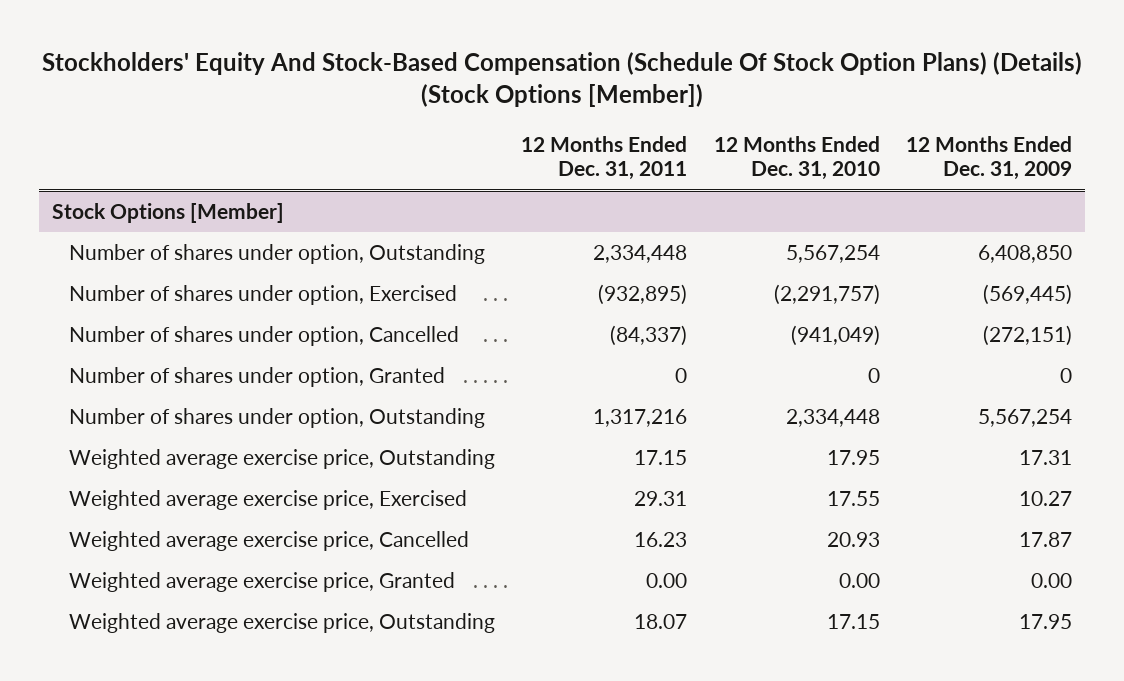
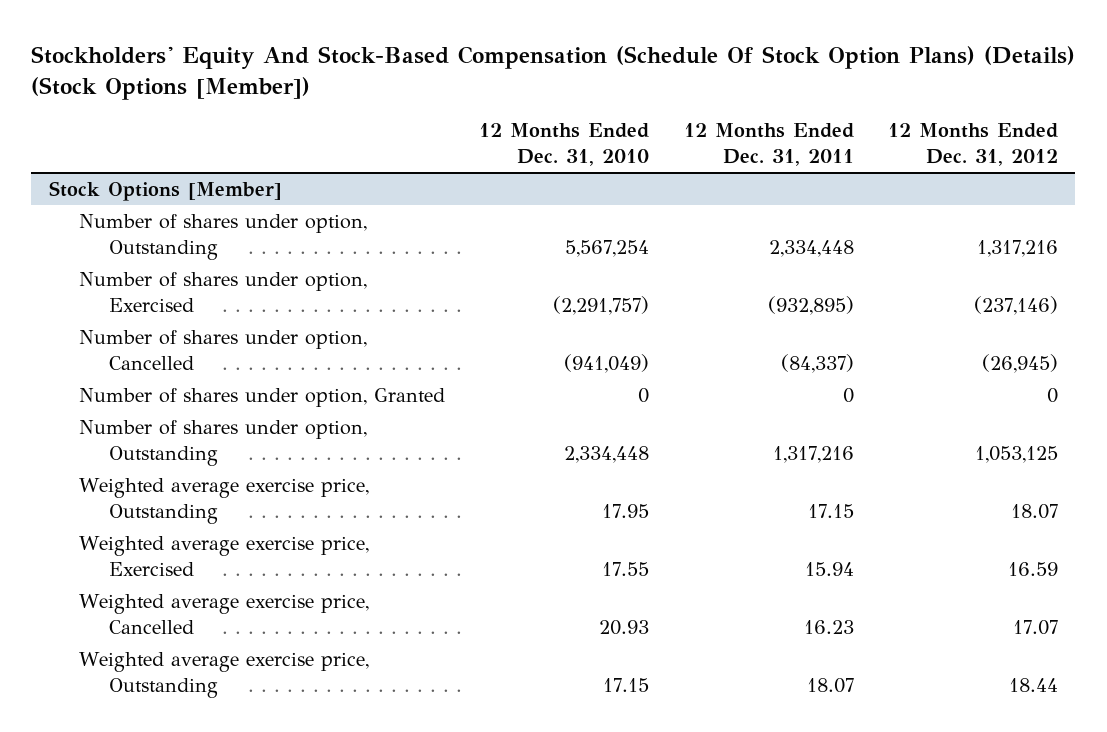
- | 12 Months Ended Dec. 31, 2011 | 12 Months Ended Dec. 31, 2010 | 12 Months Ended Dec. 31, 2009
+ | 12 Months Ended Dec. 31, 2010 | 12 Months Ended Dec. 31, 2011 | 12 Months Ended Dec. 31, 2012
@ Stock Options [Member]
- Weighted average exercise price, Exercised | 29.31 | 17.55 | 10.27
+ Weighted average exercise price, Exercised | 17.55 | 15.94 | 16.59
- Weighted average exercise price, Granted | 0.00 | 0.00 | 0.00

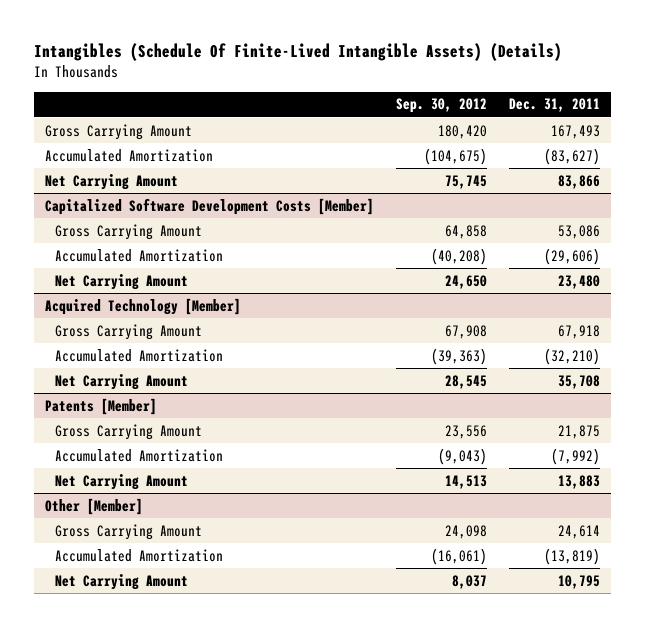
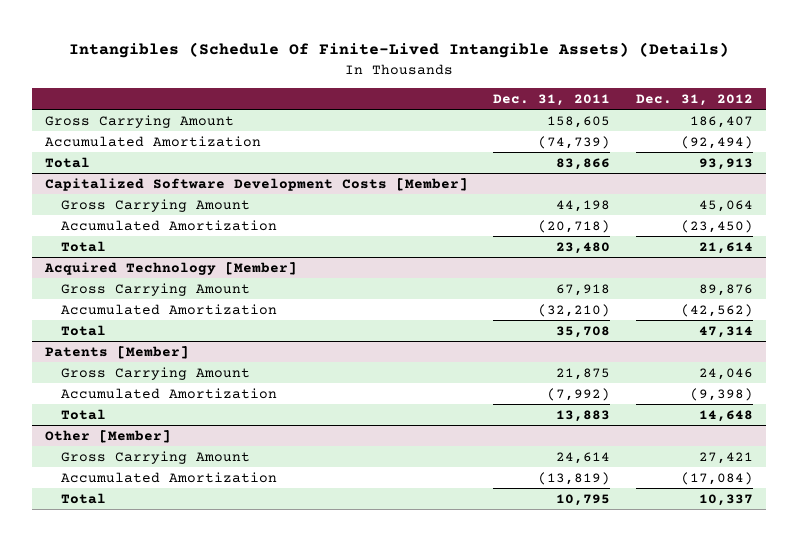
- | Sep. 30, 2012 | Dec. 31, 2011
+ | Dec. 31, 2011 | Dec. 31, 2012
- Gross Carrying Amount | 180,420 | 167,493
- Accumulated Amortization | (104,675) | (83,627)
- Net Carrying Amount | 75,745 | 83,866
+ Gross Carrying Amount | 158,605 | 186,407
+ Accumulated Amortization | (74,739) | (92,494)
+ Total | 83,866 | 93,913
@ Capitalized Software Development Costs [Member]
- Gross Carrying Amount | 64,858 | 53,086
- Accumulated Amortization | (40,208) | (29,606)
- Net Carrying Amount | 24,650 | 23,480
+ Gross Carrying Amount | 44,198 | 45,064
+ Accumulated Amortization | (20,718) | (23,450)
+ Total | 23,480 | 21,614
@ Acquired Technology [Member]
- Net Carrying Amount | 28,545 | 35,708
+ Total | 35,708 | 47,314
@ Patents [Member]
- Net Carrying Amount | 14,513 | 13,883
+ Total | 13,883 | 14,648
@ Other [Member]
- Net Carrying Amount | 8,037 | 10,795
+ Total | 10,795 | 10,337

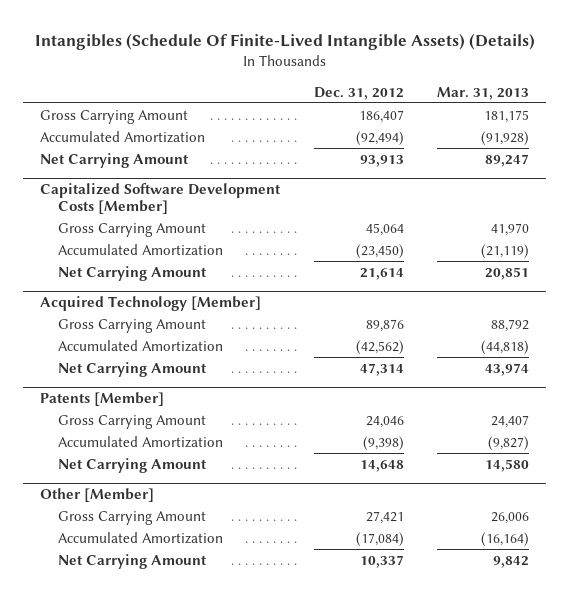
- | Dec. 31, 2011 | Dec. 31, 2012
+ | Dec. 31, 2012 | Mar. 31, 2013
- Total | 83,866 | 93,913
+ Net Carrying Amount | 93,913 | 89,247
@ Capitalized Software Development Costs [Member]
- Total | 23,480 | 21,614
+ Net Carrying Amount | 21,614 | 20,851
@ Acquired Technology [Member]
- Total | 35,708 | 47,314
+ Net Carrying Amount | 47,314 | 43,974
@ Patents [Member]
- Total | 13,883 | 14,648
+ Net Carrying Amount | 14,648 | 14,580
@ Other [Member]
- Total | 10,795 | 10,337
+ Net Carrying Amount | 10,337 | 9,842

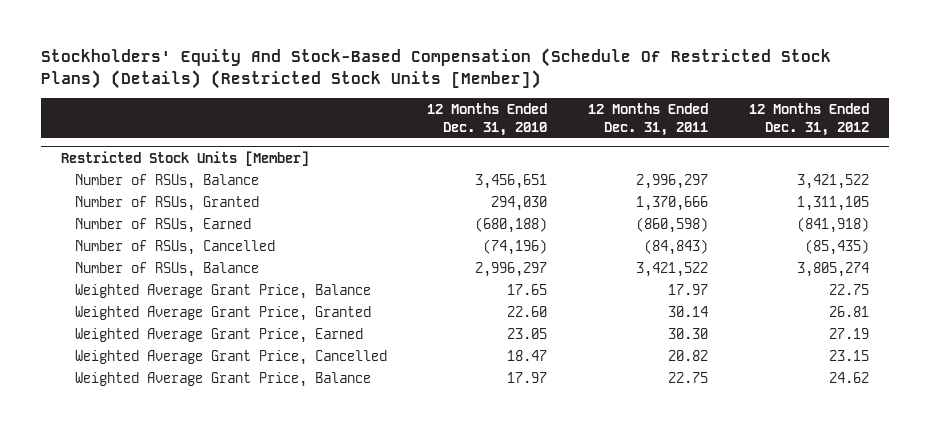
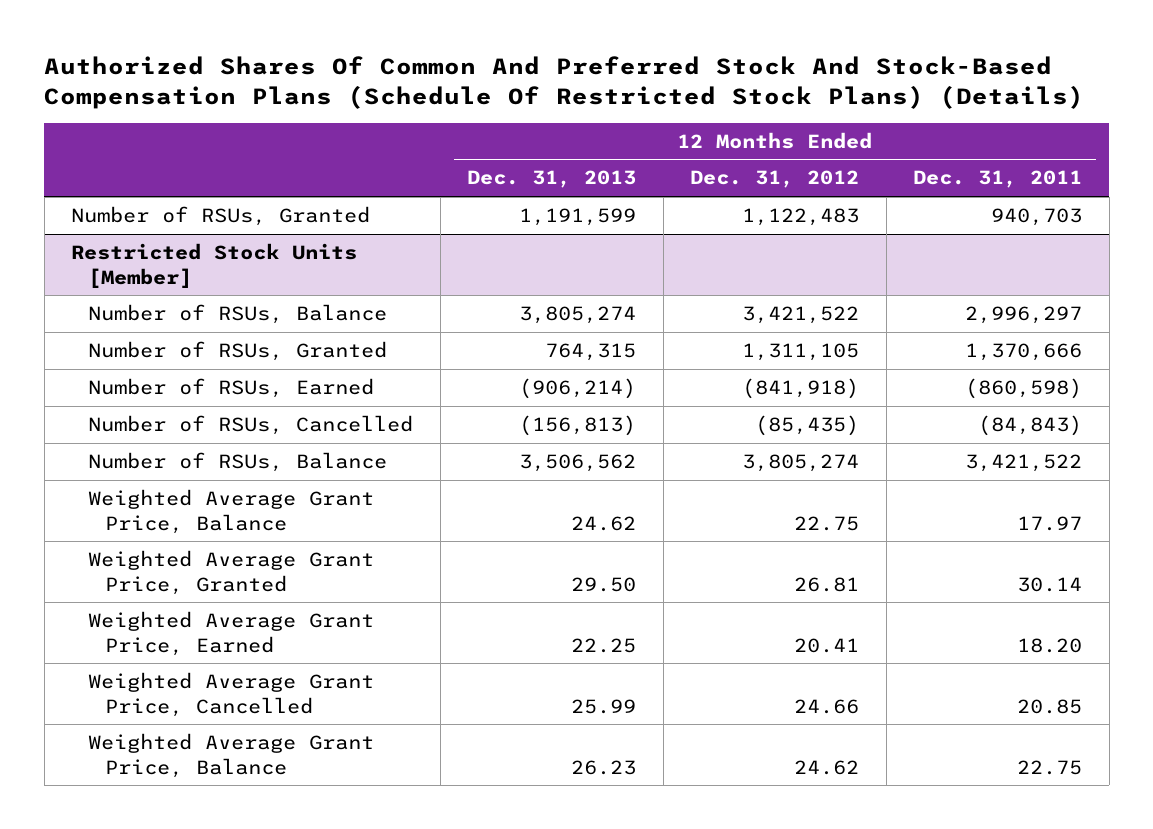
- Stockholders' Equity And Stock-Based Compensation (Schedule Of Restricted Stock Plans) (Details) (Restricted Stock Units [Member])
+ Authorized Shares Of Common And Preferred Stock And Stock-Based Compensation Plans (Schedule Of Restricted Stock Plans) (Details)
- | 12 Months Ended Dec. 31, 2010 | 12 Months Ended Dec. 31, 2011 | 12 Months Ended Dec. 31, 2012
+ | 12 Months Ended Dec. 31, 2013 | 12 Months Ended Dec. 31, 2012 | 12 Months Ended Dec. 31, 2011
+ Number of RSUs, Granted | 1,191,599 | 1,122,483 | 940,703
@ Restricted Stock Units [Member]
- Weighted Average Grant Price, Earned | 23.05 | 30.30 | 27.19
- Weighted Average Grant Price, Cancelled | 18.47 | 20.82 | 23.15
+ Weighted Average Grant Price, Earned | 22.25 | 20.41 | 18.20
+ Weighted Average Grant Price, Cancelled | 25.99 | 24.66 | 20.85

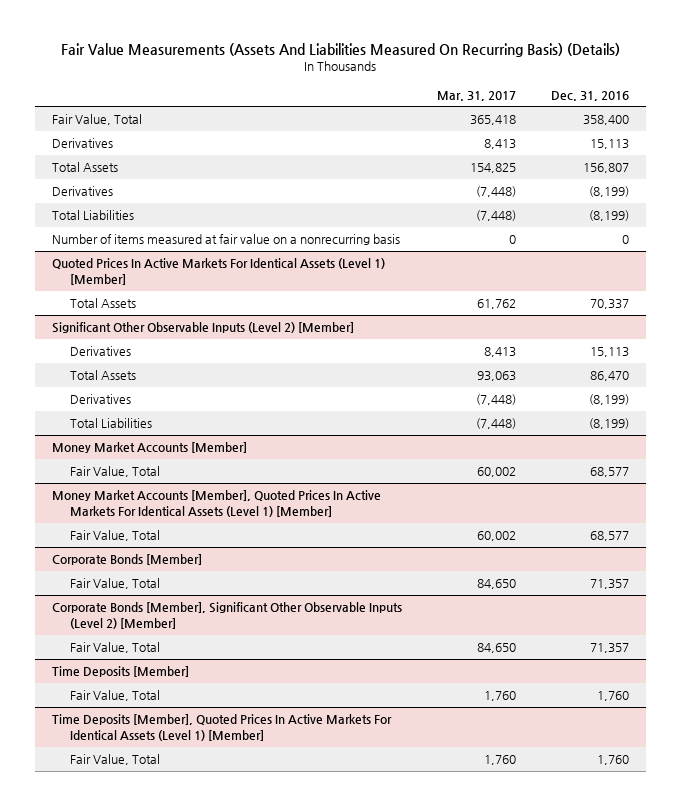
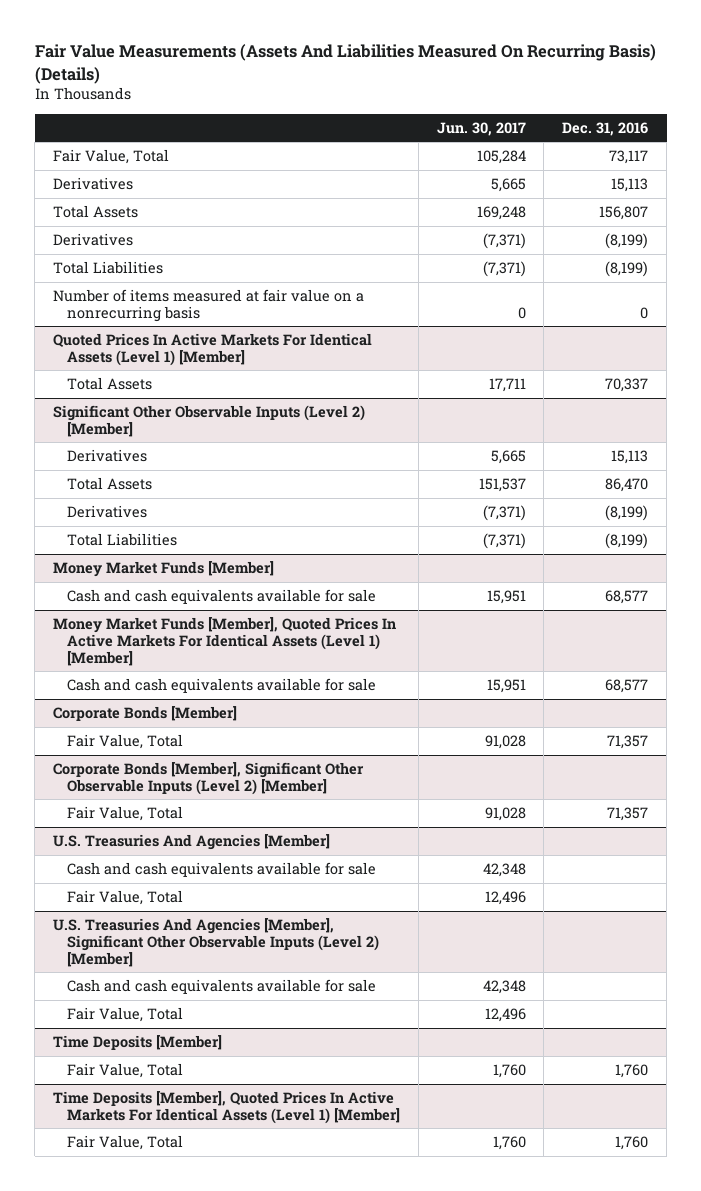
- | Mar. 31, 2017 | Dec. 31, 2016
+ | Jun. 30, 2017 | Dec. 31, 2016
- Fair Value, Total | 365,418 | 358,400
+ Fair Value, Total | 105,284 | 73,117
- Money Market Accounts [Member]
- Fair Value, Total | 60,002 | 68,577
- Money Market Accounts [Member], Quoted Prices In Active Markets For Identical Assets (Level 1) [Member]
- Fair Value, Total | 60,002 | 68,577
+ Money Market Funds [Member]
+ Cash and cash equivalents available for sale | 15,951 | 68,577
+ Money Market Funds [Member], Quoted Prices In Active Markets For Identical Assets (Level 1) [Member]
+ Cash and cash equivalents available for sale | 15,951 | 68,577
+ U.S. Treasuries And Agencies [Member]
+ Cash and cash equivalents available for sale | 42,348 |
+ Fair Value, Total | 12,496 |
+ U.S. Treasuries And Agencies [Member], Significant Other Observable Inputs (Level 2) [Member]
+ Cash and cash equivalents available for sale | 42,348 |
+ Fair Value, Total | 12,496 |

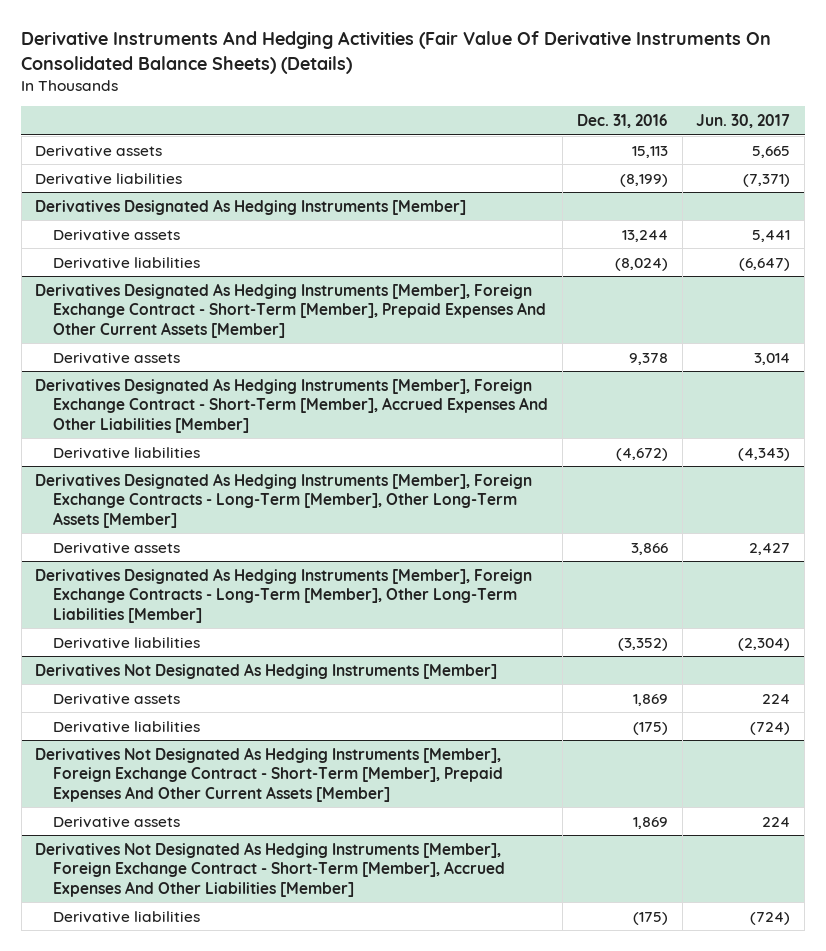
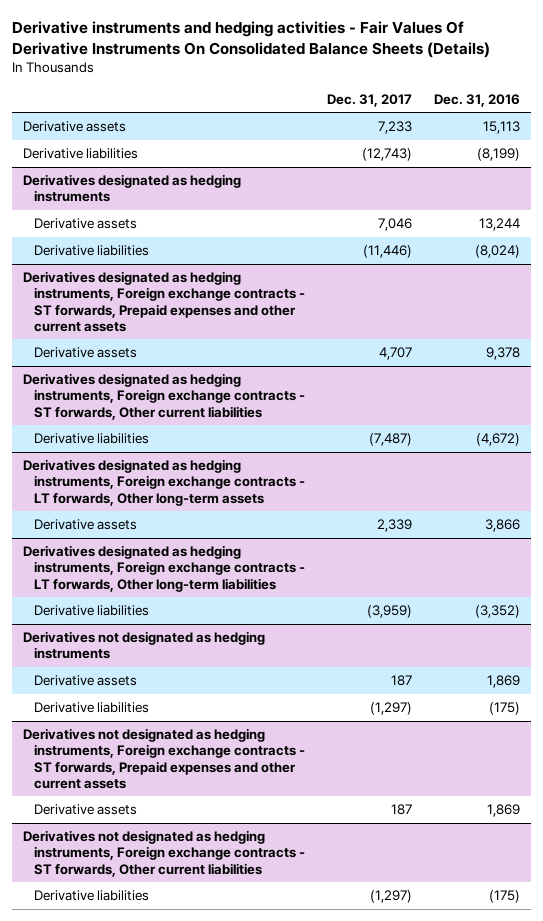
- Derivative Instruments And Hedging Activities (Fair Value Of Derivative Instruments On Consolidated Balance Sheets) (Details)
+ Derivative instruments and hedging activities - Fair Values Of Derivative Instruments On Consolidated Balance Sheets (Details)
- | Dec. 31, 2016 | Jun. 30, 2017
+ | Dec. 31, 2017 | Dec. 31, 2016
- Derivatives Designated As Hedging Instruments [Member]
+ Derivatives designated as hedging instruments
- Derivatives Designated As Hedging Instruments [Member], Foreign Exchange Contract - Short-Term [Member], Prepaid Expenses And Other Current Assets [Member]
+ Derivatives designated as hedging instruments, Foreign exchange contracts - ST forwards, Prepaid expenses and other current assets
- Derivatives Designated As Hedging Instruments [Member], Foreign Exchange Contract - Short-Term [Member], Accrued Expenses And Other Liabilities [Member]
+ Derivatives designated as hedging instruments, Foreign exchange contracts - ST forwards, Other current liabilities
- Derivatives Designated As Hedging Instruments [Member], Foreign Exchange Contracts - Long-Term [Member], Other Long-Term Assets [Member]
+ Derivatives designated as hedging instruments, Foreign exchange contracts - LT forwards, Other long-term assets
- Derivatives Designated As Hedging Instruments [Member], Foreign Exchange Contracts - Long-Term [Member], Other Long-Term Liabilities [Member]
+ Derivatives designated as hedging instruments, Foreign exchange contracts - LT forwards, Other long-term liabilities
- Derivatives Not Designated As Hedging Instruments [Member]
+ Derivatives not designated as hedging instruments
- Derivatives Not Designated As Hedging Instruments [Member], Foreign Exchange Contract - Short-Term [Member], Prepaid Expenses And Other Current Assets [Member]
+ Derivatives not designated as hedging instruments, Foreign exchange contracts - ST forwards, Prepaid expenses and other current assets
- Derivatives Not Designated As Hedging Instruments [Member], Foreign Exchange Contract - Short-Term [Member], Accrued Expenses And Other Liabilities [Member]
+ Derivatives not designated as hedging instruments, Foreign exchange contracts - ST forwards, Other current liabilities

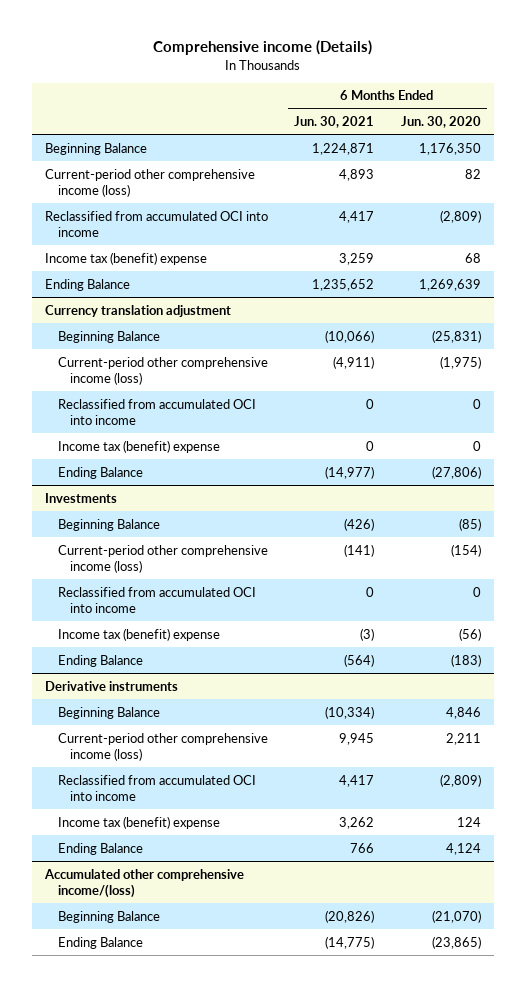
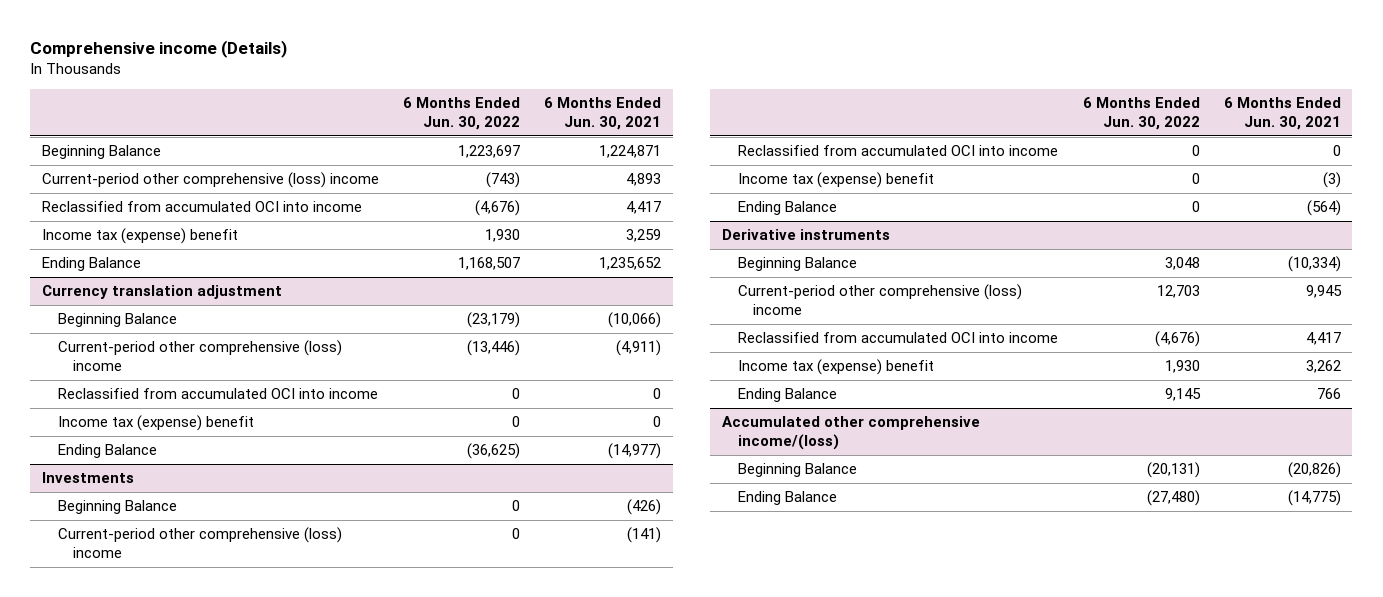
- | 6 Months Ended Jun. 30, 2021 | 6 Months Ended Jun. 30, 2020
+ | 6 Months Ended Jun. 30, 2022 | 6 Months Ended Jun. 30, 2021
- Current-period other comprehensive income (loss) | 4,893 | 82
+ Current-period other comprehensive (loss) income | (743) | 4,893
- Income tax (benefit) expense | 3,259 | 68
+ Income tax (expense) benefit | 1,930 | 3,259
@ Currency translation adjustment
- Current-period other comprehensive income (loss) | (4,911) | (1,975)
+ Current-period other comprehensive (loss) income | (13,446) | (4,911)
- Income tax (benefit) expense | 0 | 0
+ Income tax (expense) benefit | 0 | 0
@ Investments
- Current-period other comprehensive income (loss) | (141) | (154)
+ Current-period other comprehensive (loss) income | 0 | (141)
- Income tax (benefit) expense | (3) | (56)
+ Income tax (expense) benefit | 0 | (3)
@ Derivative instruments
- Current-period other comprehensive income (loss) | 9,945 | 2,211
+ Current-period other comprehensive (loss) income | 12,703 | 9,945
- Income tax (benefit) expense | 3,262 | 124
+ Income tax (expense) benefit | 1,930 | 3,262

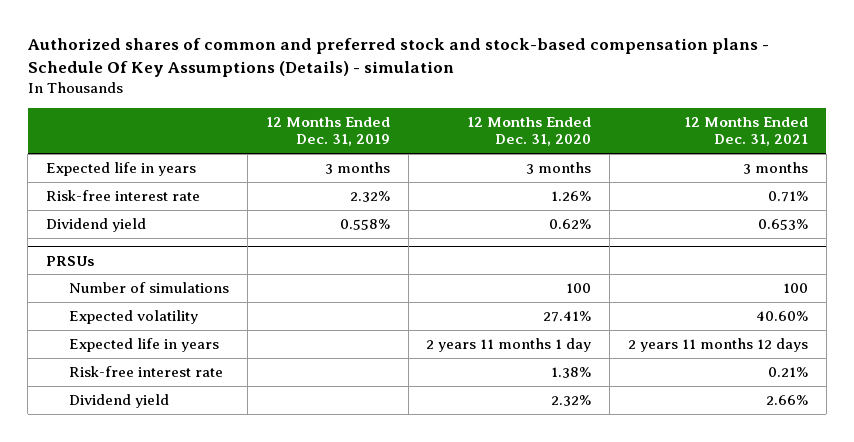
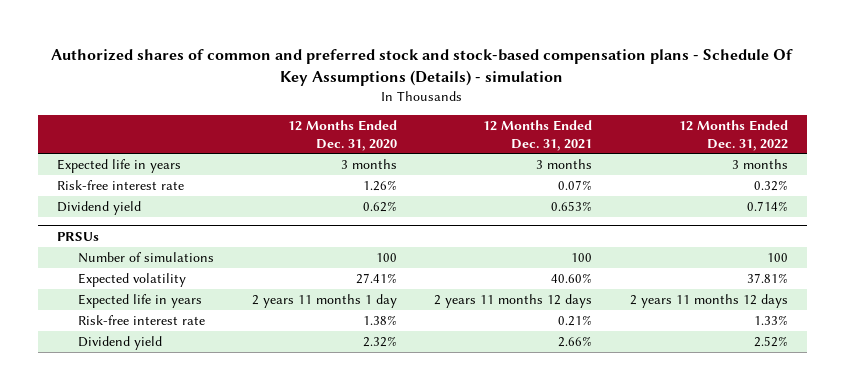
- | 12 Months Ended Dec. 31, 2019 | 12 Months Ended Dec. 31, 2020 | 12 Months Ended Dec. 31, 2021
+ | 12 Months Ended Dec. 31, 2020 | 12 Months Ended Dec. 31, 2021 | 12 Months Ended Dec. 31, 2022
- Risk-free interest rate | 2.32% | 1.26% | 0.71%
+ Risk-free interest rate | 1.26% | 0.07% | 0.32%

